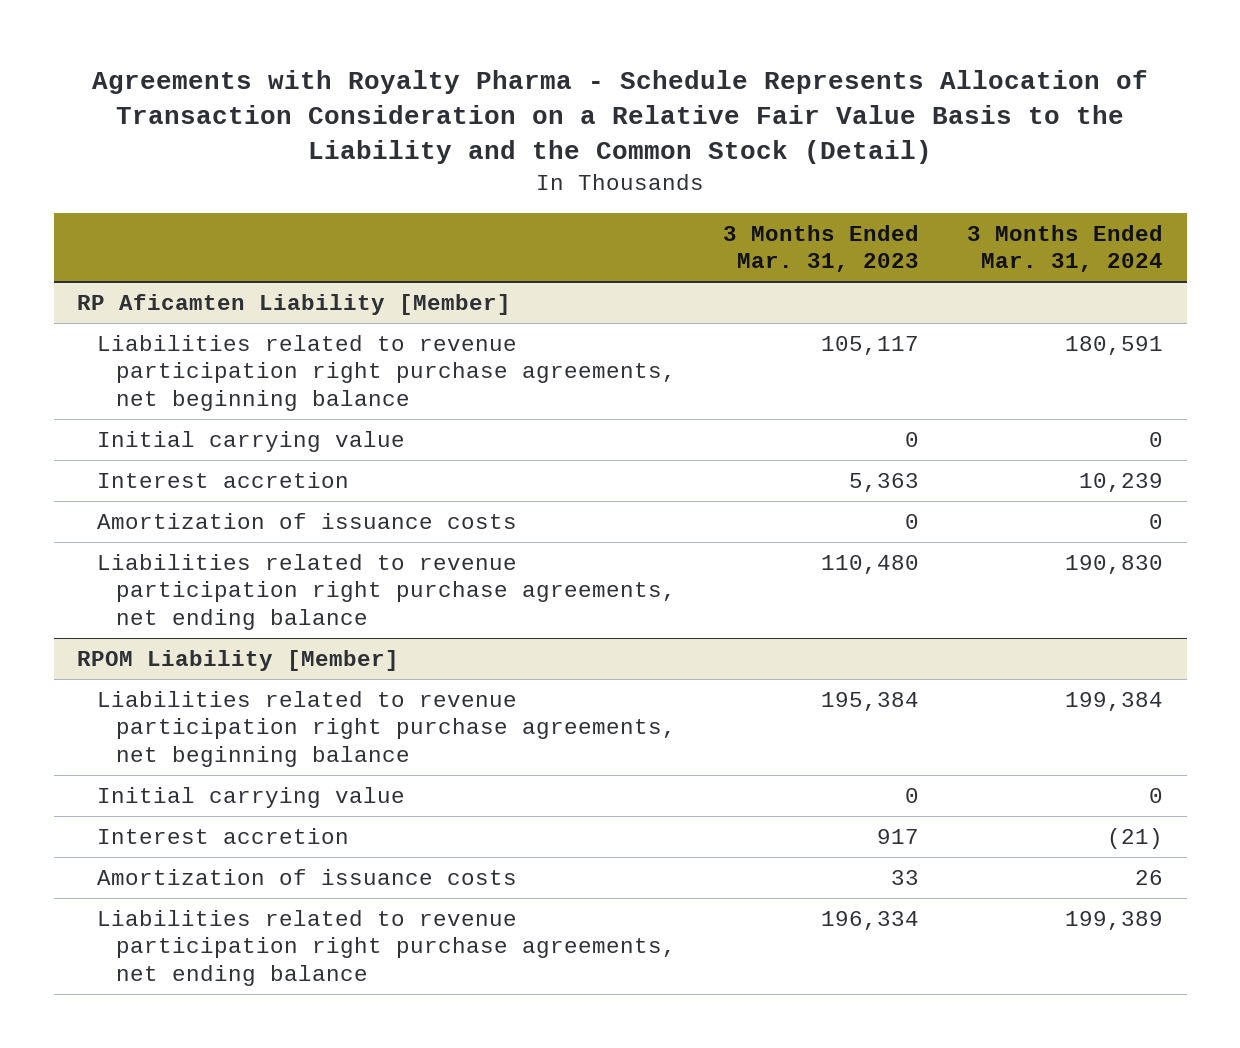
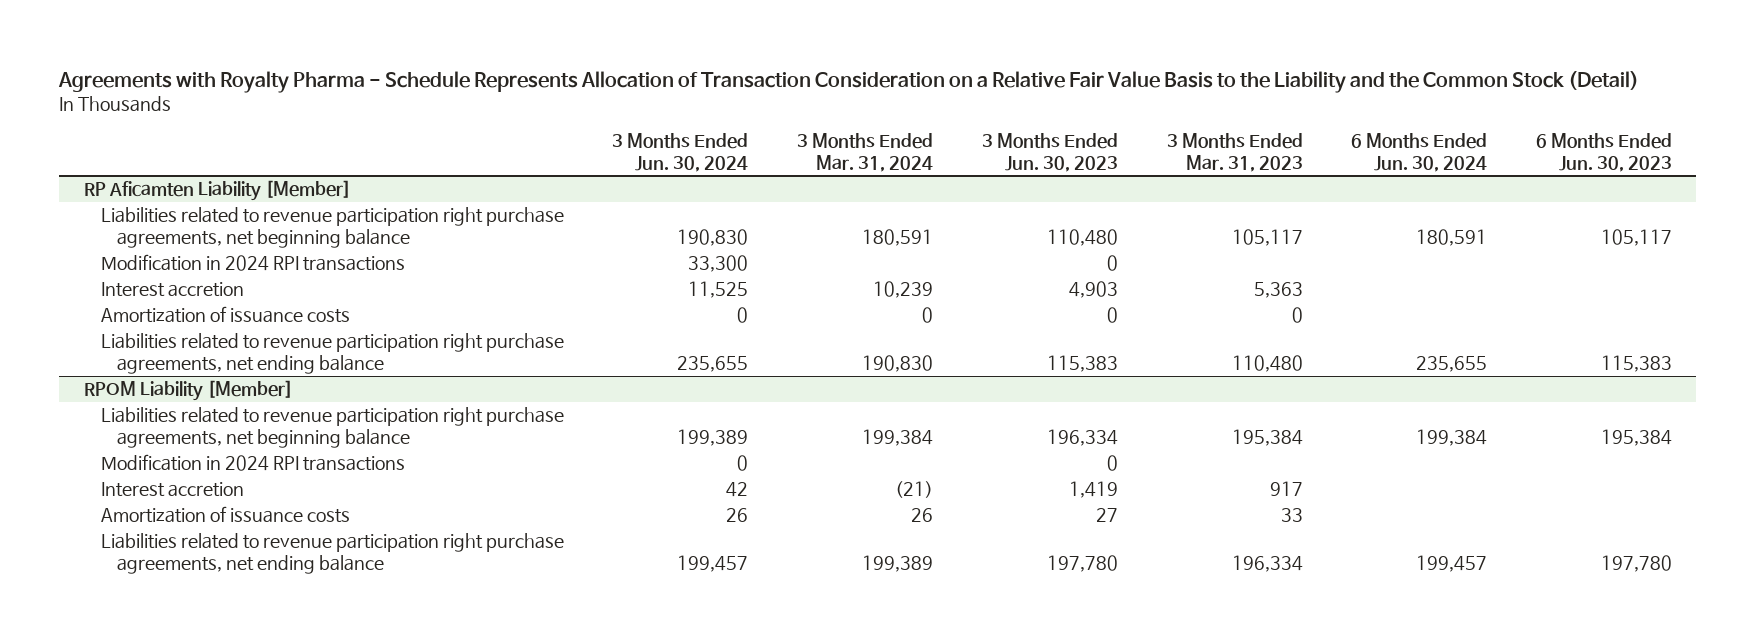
- | 3 Months Ended Mar. 31, 2023 | 3 Months Ended Mar. 31, 2024
+ | 3 Months Ended Jun. 30, 2024 | 3 Months Ended Mar. 31, 2024 | 3 Months Ended Jun. 30, 2023 | 3 Months Ended Mar. 31, 2023 | 6 Months Ended Jun. 30, 2024 | 6 Months Ended Jun. 30, 2023
@ RP Aficamten Liability [Member]
- Initial carrying value | 0 | 0
+ Modification in 2024 RPI transactions | 33,300 | | 0 | | |
@ RPOM Liability [Member]
- Initial carrying value | 0 | 0
+ Modification in 2024 RPI transactions | 0 | | 0 | | |

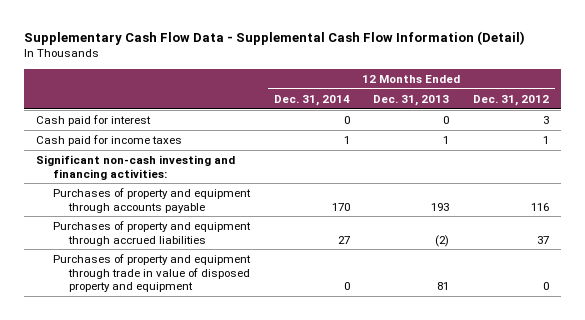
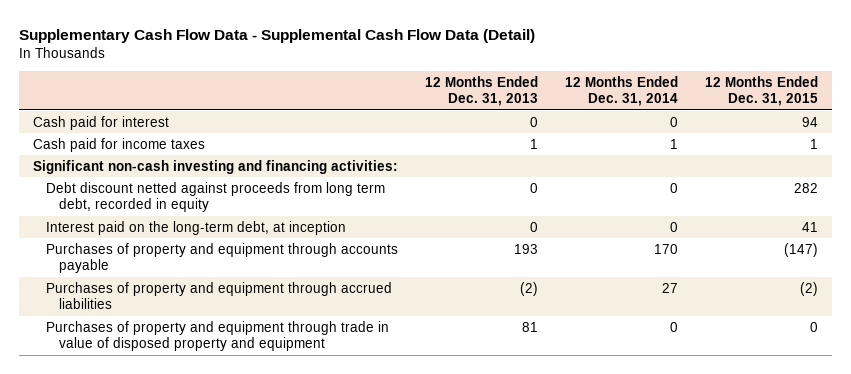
- Supplementary Cash Flow Data - Supplemental Cash Flow Information (Detail)
+ Supplementary Cash Flow Data - Supplemental Cash Flow Data (Detail)
- | 12 Months Ended Dec. 31, 2014 | 12 Months Ended Dec. 31, 2013 | 12 Months Ended Dec. 31, 2012
+ | 12 Months Ended Dec. 31, 2013 | 12 Months Ended Dec. 31, 2014 | 12 Months Ended Dec. 31, 2015
+ Debt discount netted against proceeds from long term debt, recorded in equity | 0 | 0 | 282
+ Interest paid on the long-term debt, at inception | 0 | 0 | 41

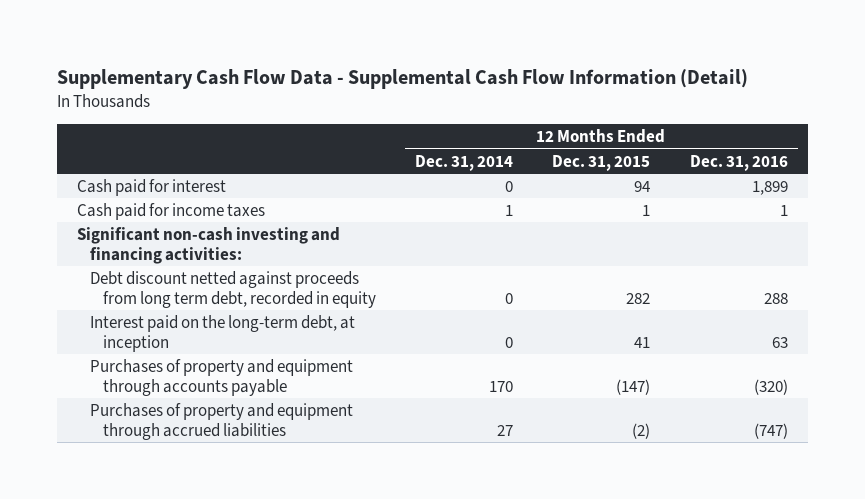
- Supplementary Cash Flow Data - Supplemental Cash Flow Data (Detail)
+ Supplementary Cash Flow Data - Supplemental Cash Flow Information (Detail)
- | 12 Months Ended Dec. 31, 2013 | 12 Months Ended Dec. 31, 2014 | 12 Months Ended Dec. 31, 2015
+ | 12 Months Ended Dec. 31, 2014 | 12 Months Ended Dec. 31, 2015 | 12 Months Ended Dec. 31, 2016
- Purchases of property and equipment through trade in value of disposed property and equipment | 81 | 0 | 0

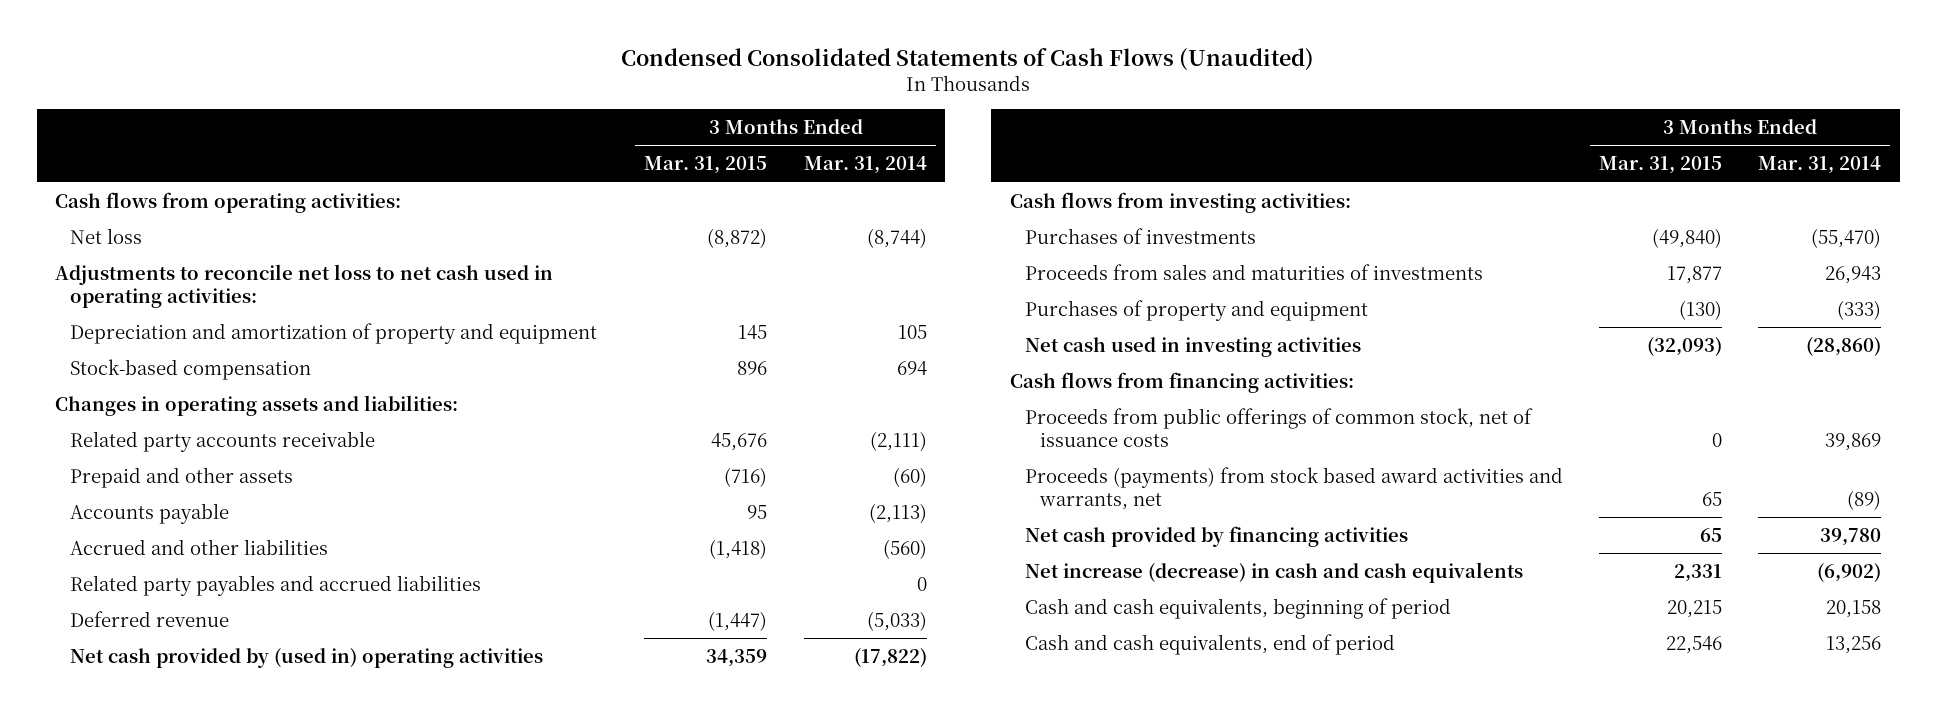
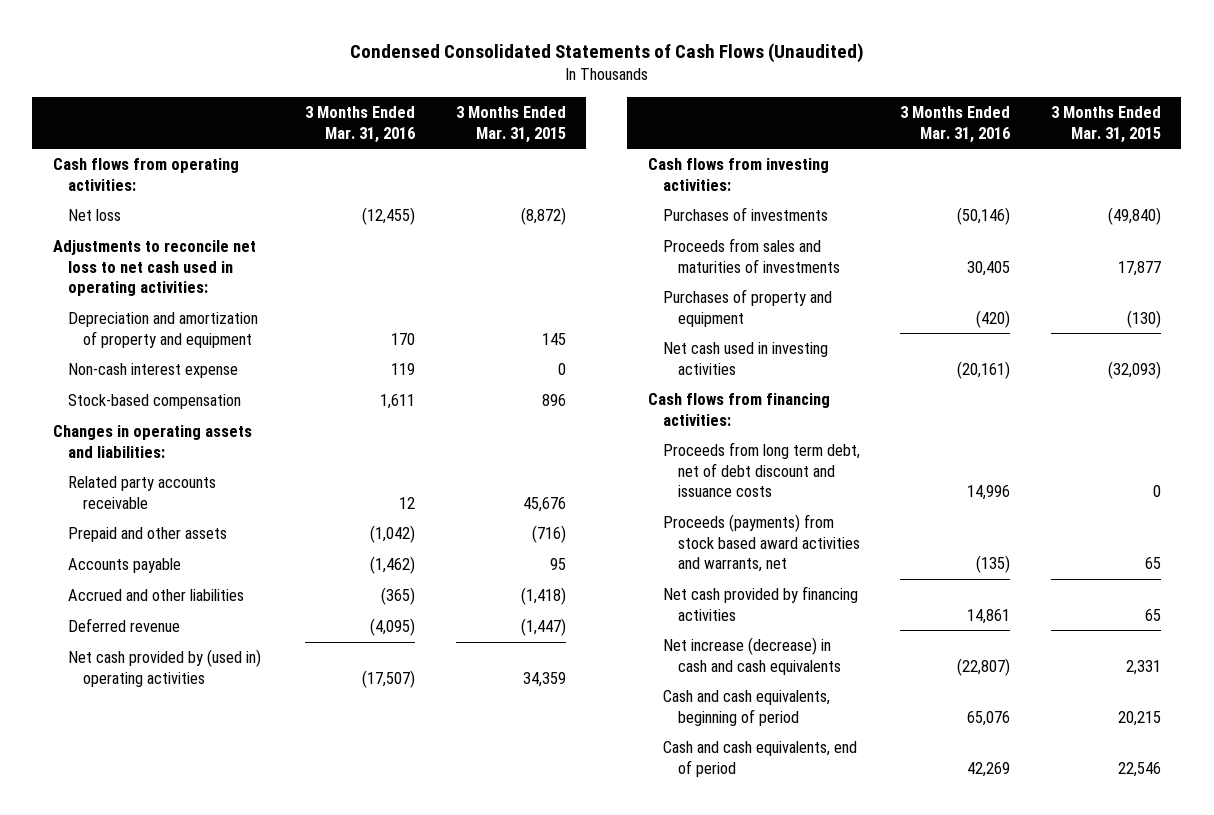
- | 3 Months Ended Mar. 31, 2015 | 3 Months Ended Mar. 31, 2014
+ | 3 Months Ended Mar. 31, 2016 | 3 Months Ended Mar. 31, 2015
+ Non-cash interest expense | 119 | 0
- Related party payables and accrued liabilities | | 0
- Proceeds from public offerings of common stock, net of issuance costs | 0 | 39,869
+ Proceeds from long term debt, net of debt discount and issuance costs | 14,996 | 0

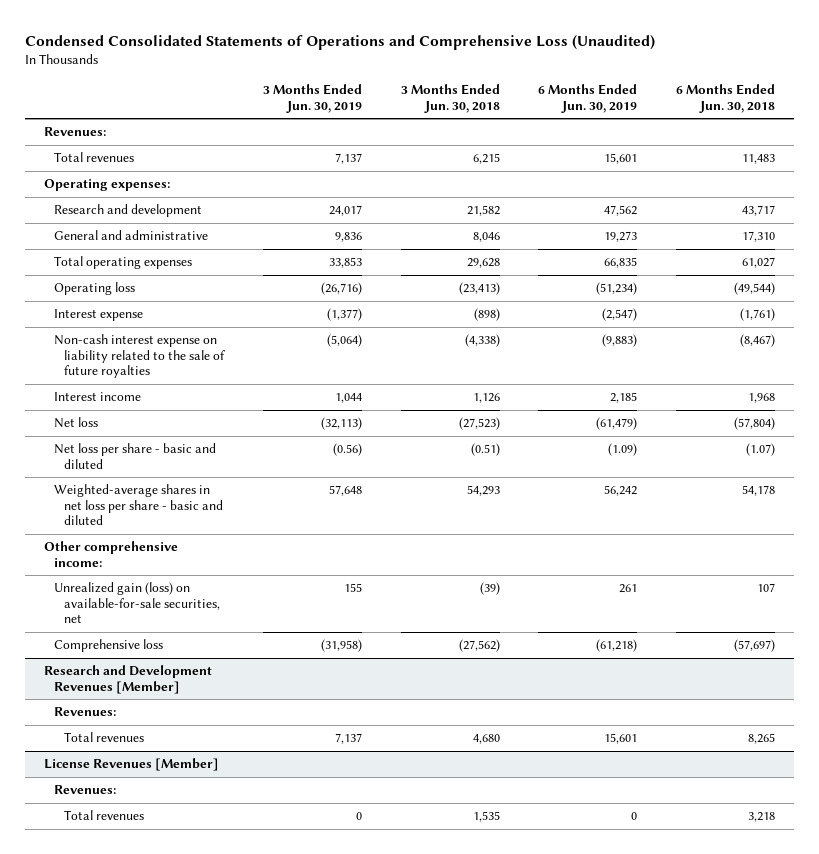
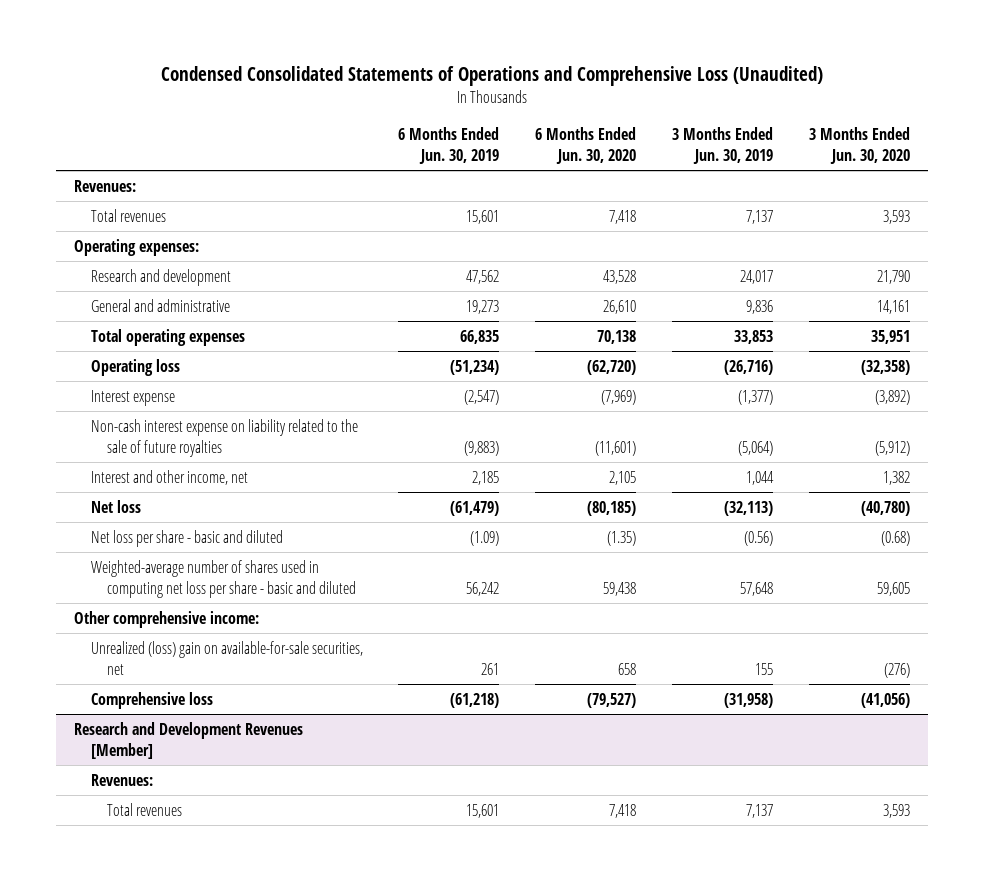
- | 3 Months Ended Jun. 30, 2019 | 3 Months Ended Jun. 30, 2018 | 6 Months Ended Jun. 30, 2019 | 6 Months Ended Jun. 30, 2018
+ | 6 Months Ended Jun. 30, 2019 | 6 Months Ended Jun. 30, 2020 | 3 Months Ended Jun. 30, 2019 | 3 Months Ended Jun. 30, 2020
- Interest income | 1,044 | 1,126 | 2,185 | 1,968
+ Interest and other income, net | 2,185 | 2,105 | 1,044 | 1,382
- Weighted-average shares in net loss per share - basic and diluted | 57,648 | 54,293 | 56,242 | 54,178
+ Weighted-average number of shares used in computing net loss per share - basic and diluted | 56,242 | 59,438 | 57,648 | 59,605
- Unrealized gain (loss) on available-for-sale securities, net | 155 | (39) | 261 | 107
+ Unrealized (loss) gain on available-for-sale securities, net | 261 | 658 | 155 | (276)
- License Revenues [Member]
- Revenues:
- Total revenues | 0 | 1,535 | 0 | 3,218

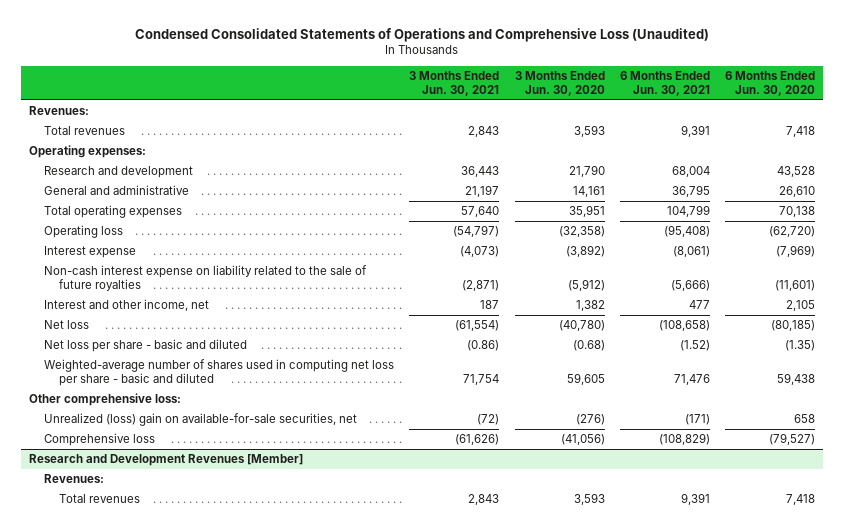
- | 6 Months Ended Jun. 30, 2019 | 6 Months Ended Jun. 30, 2020 | 3 Months Ended Jun. 30, 2019 | 3 Months Ended Jun. 30, 2020
+ | 3 Months Ended Jun. 30, 2021 | 3 Months Ended Jun. 30, 2020 | 6 Months Ended Jun. 30, 2021 | 6 Months Ended Jun. 30, 2020
- Other comprehensive income:
+ Other comprehensive loss:

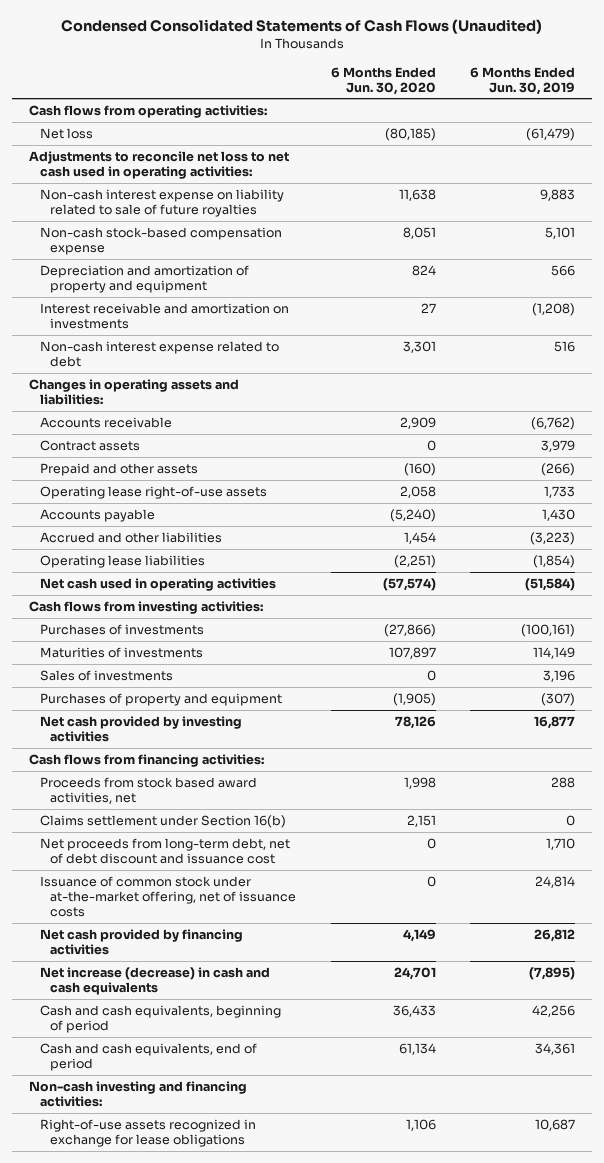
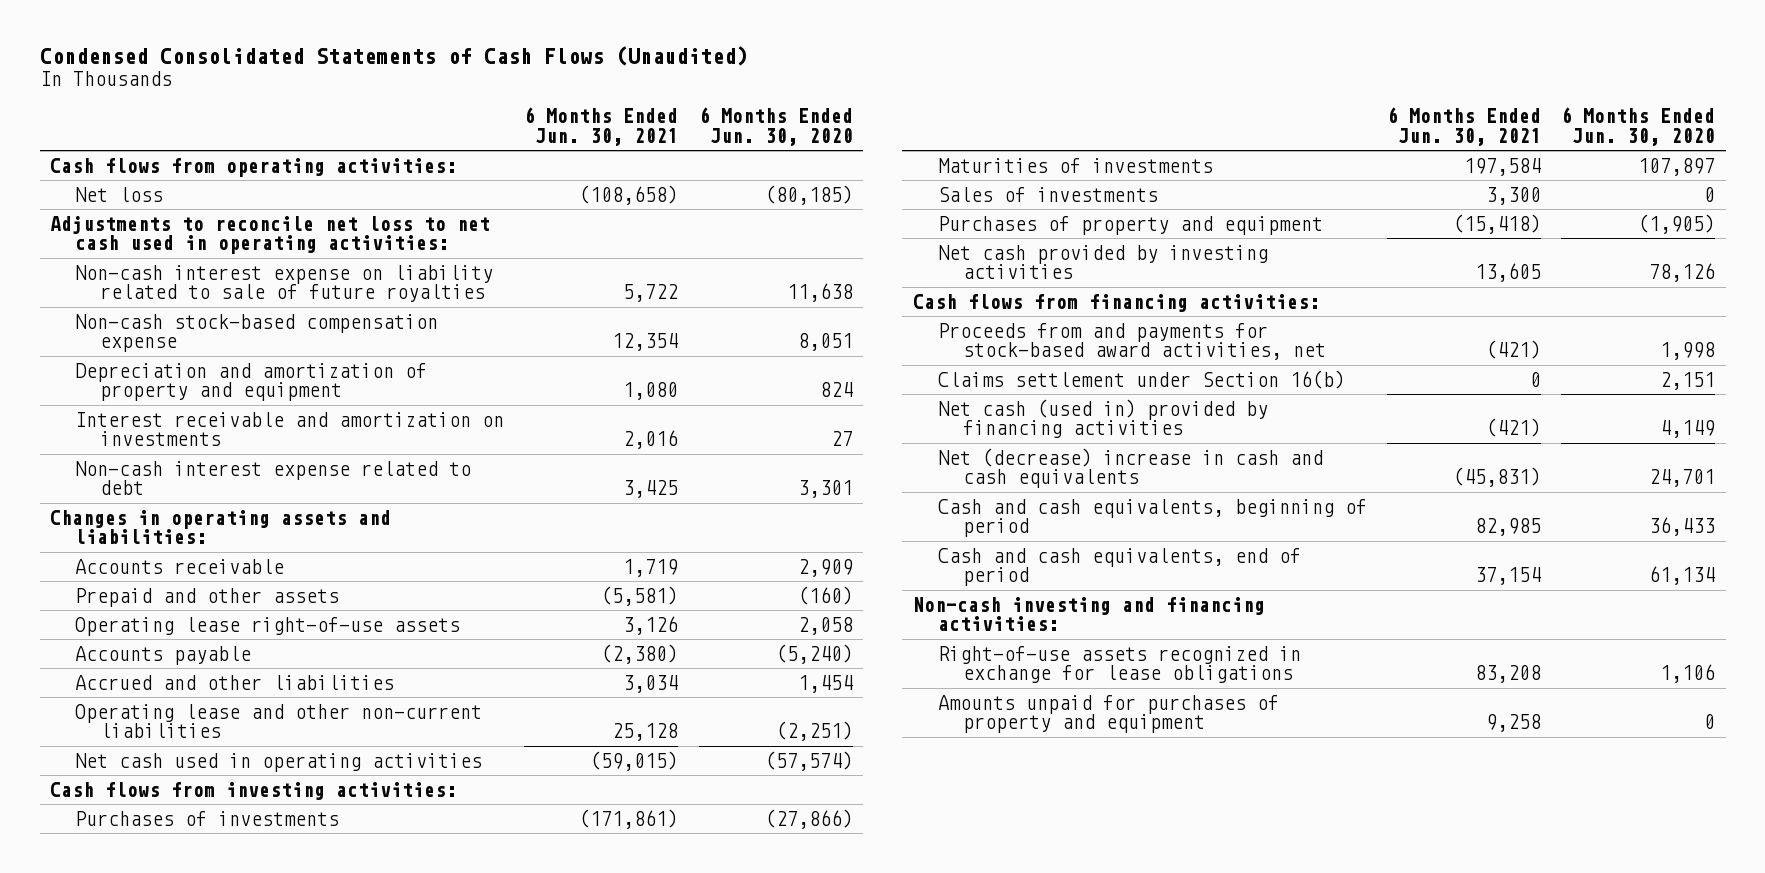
- | 6 Months Ended Jun. 30, 2020 | 6 Months Ended Jun. 30, 2019
+ | 6 Months Ended Jun. 30, 2021 | 6 Months Ended Jun. 30, 2020
- Contract assets | 0 | 3,979
- Operating lease liabilities | (2,251) | (1,854)
+ Operating lease and other non-current liabilities | 25,128 | (2,251)
- Proceeds from stock based award activities, net | 1,998 | 288
+ Proceeds from and payments for stock-based award activities, net | (421) | 1,998
- Net proceeds from long-term debt, net of debt discount and issuance cost | 0 | 1,710
- Issuance of common stock under at-the-market offering, net of issuance costs | 0 | 24,814
- Net cash provided by financing activities | 4,149 | 26,812
- Net increase (decrease) in cash and cash equivalents | 24,701 | (7,895)
+ Net cash (used in) provided by financing activities | (421) | 4,149
+ Net (decrease) increase in cash and cash equivalents | (45,831) | 24,701
+ Amounts unpaid for purchases of property and equipment | 9,258 | 0

